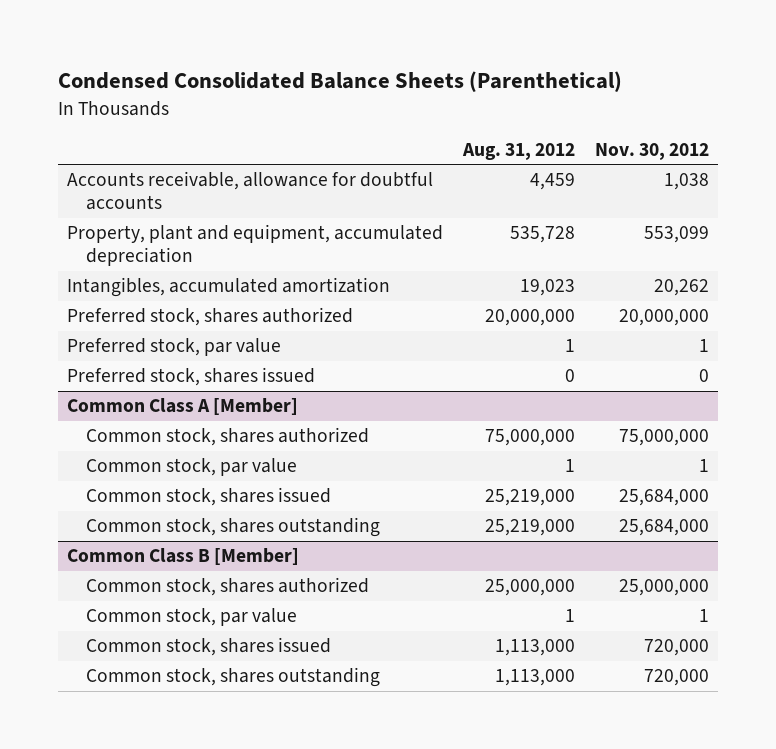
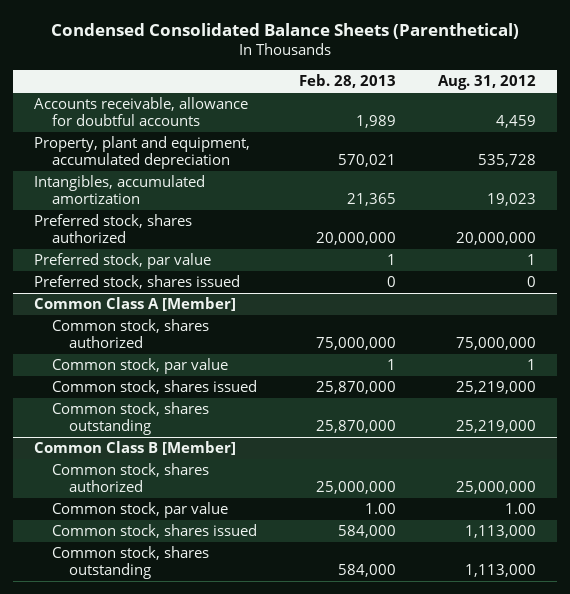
- | Aug. 31, 2012 | Nov. 30, 2012
+ | Feb. 28, 2013 | Aug. 31, 2012
@ Common Class B [Member]
- Common stock, par value | 1 | 1
+ Common stock, par value | 1.00 | 1.00

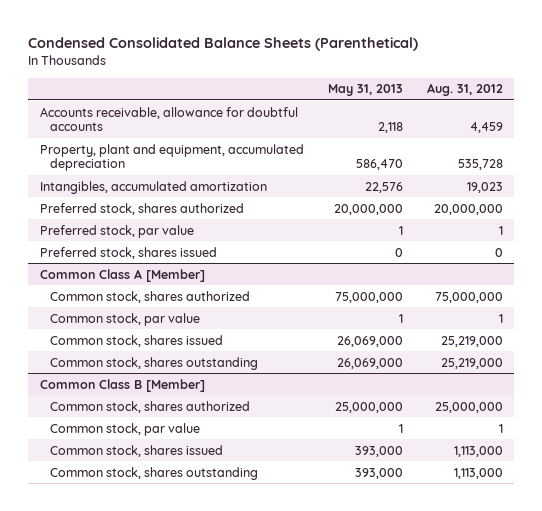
- | Feb. 28, 2013 | Aug. 31, 2012
+ | May 31, 2013 | Aug. 31, 2012
@ Common Class B [Member]
- Common stock, par value | 1.00 | 1.00
+ Common stock, par value | 1 | 1

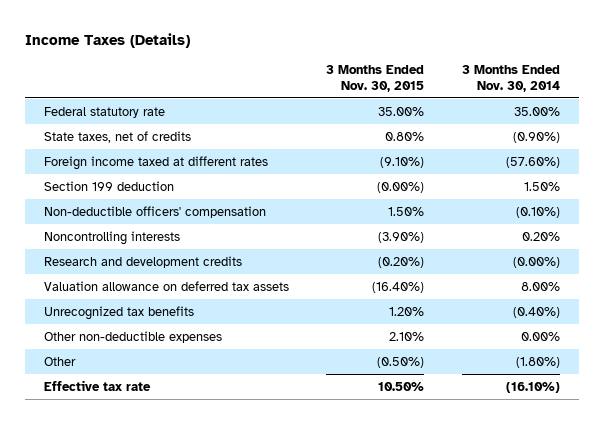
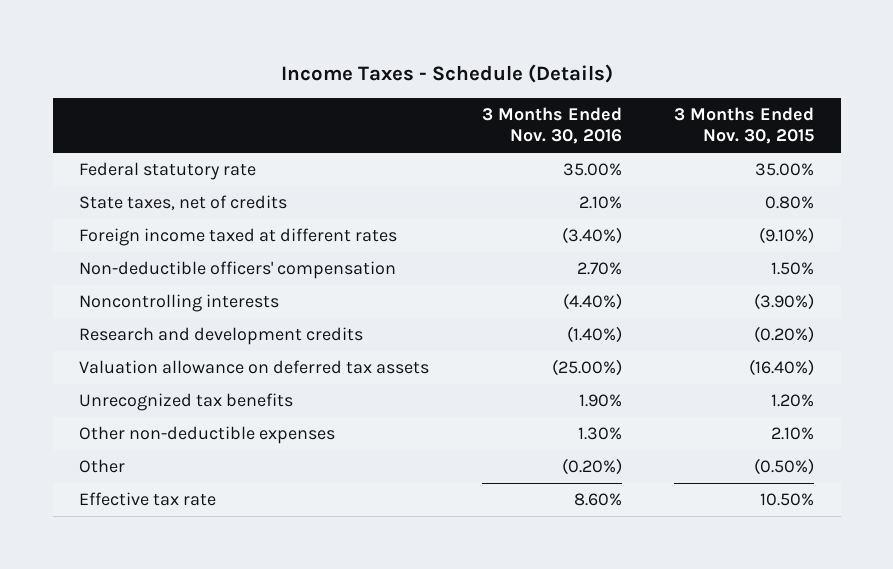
- Income Taxes (Details)
+ Income Taxes - Schedule (Details)
- | 3 Months Ended Nov. 30, 2015 | 3 Months Ended Nov. 30, 2014
+ | 3 Months Ended Nov. 30, 2016 | 3 Months Ended Nov. 30, 2015
- Section 199 deduction | (0.00%) | 1.50%

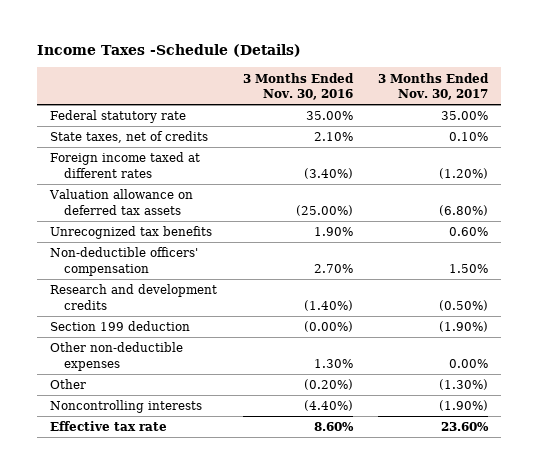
- Income Taxes - Schedule (Details)
+ Income Taxes -Schedule (Details)
- | 3 Months Ended Nov. 30, 2016 | 3 Months Ended Nov. 30, 2015
+ | 3 Months Ended Nov. 30, 2016 | 3 Months Ended Nov. 30, 2017
moved down: Non-deductible officers' compensation | 2.70% | 1.50%
moved down: Research and development credits | (1.40%) | (0.50%)
+ Section 199 deduction | (0.00%) | (1.90%)
moved down: Noncontrolling interests | (4.40%) | (1.90%)

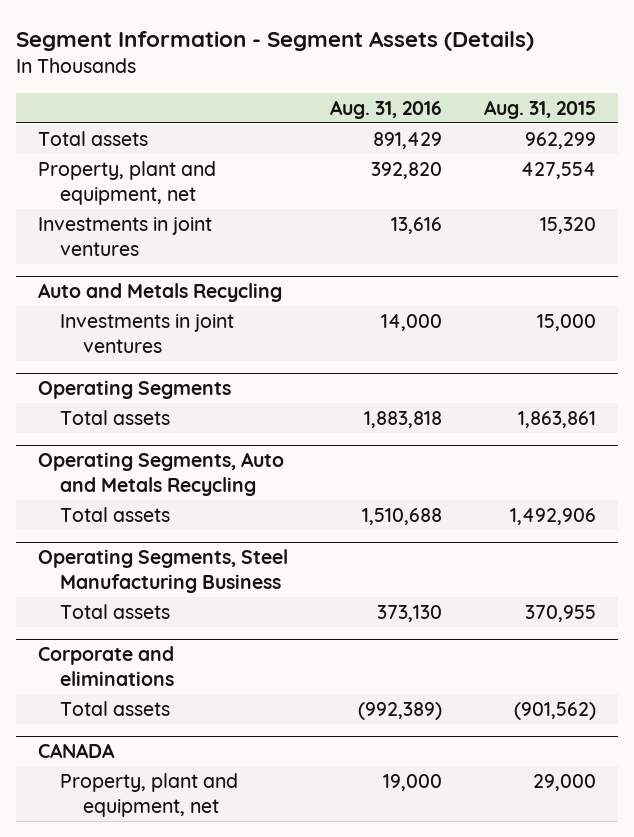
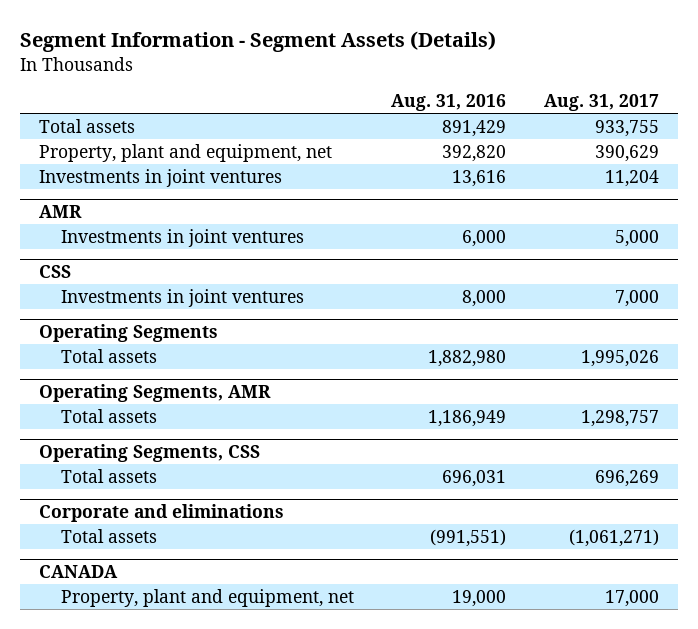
- | Aug. 31, 2016 | Aug. 31, 2015
+ | Aug. 31, 2016 | Aug. 31, 2017
- Auto and Metals Recycling
- Investments in joint ventures | 14,000 | 15,000
+ AMR
+ Investments in joint ventures | 6,000 | 5,000
+ CSS
+ Investments in joint ventures | 8,000 | 7,000
@ Operating Segments
- Total assets | 1,883,818 | 1,863,861
- Operating Segments, Auto and Metals Recycling
- Total assets | 1,510,688 | 1,492,906
- Operating Segments, Steel Manufacturing Business
- Total assets | 373,130 | 370,955
@ Operating Segments
+ Total assets | 1,882,980 | 1,995,026
+ Operating Segments, AMR
+ Total assets | 1,186,949 | 1,298,757
+ Operating Segments, CSS
+ Total assets | 696,031 | 696,269
@ Corporate and eliminations
- Total assets | (992,389) | (901,562)
+ Total assets | (991,551) | (1,061,271)

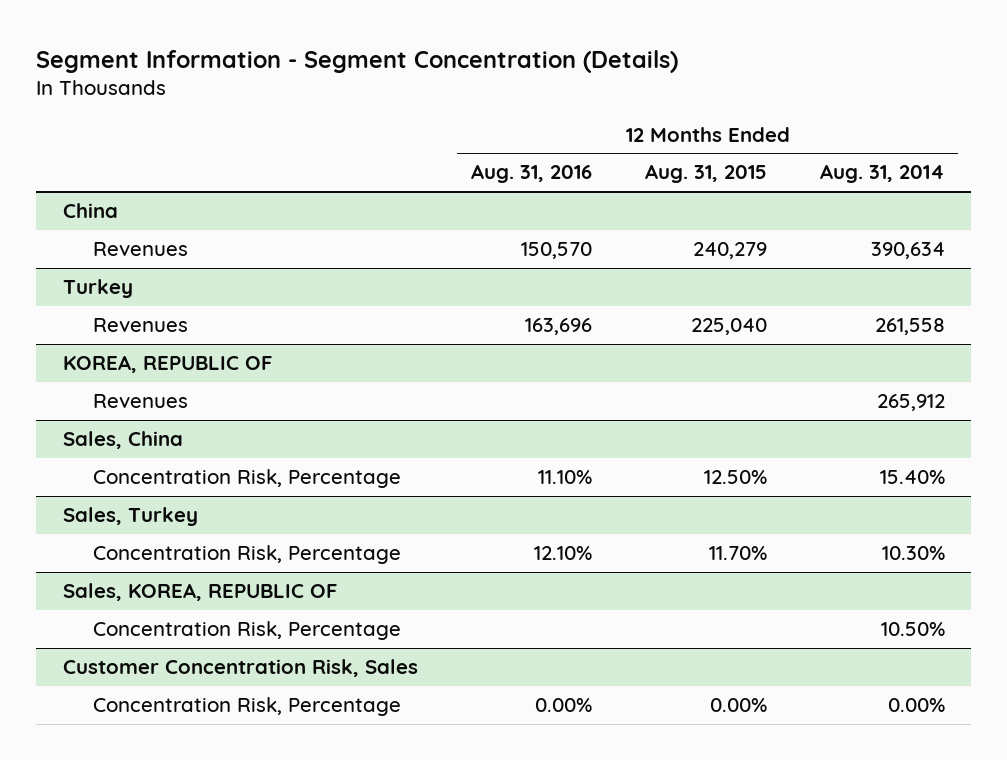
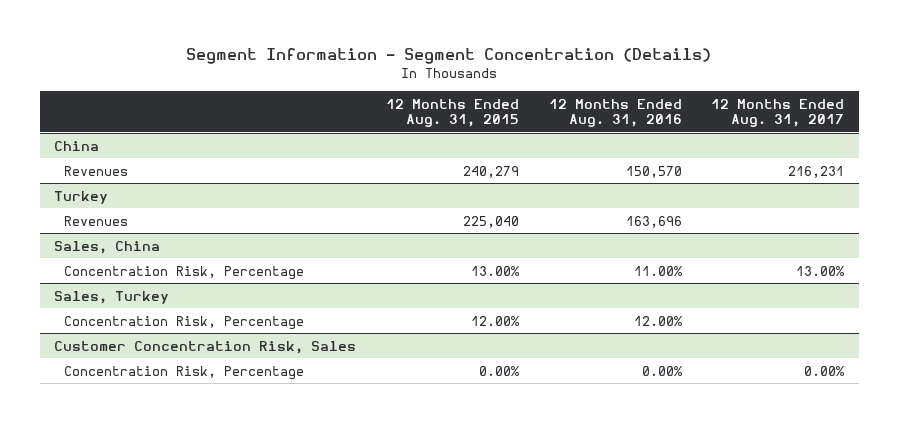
- | 12 Months Ended Aug. 31, 2016 | 12 Months Ended Aug. 31, 2015 | 12 Months Ended Aug. 31, 2014
+ | 12 Months Ended Aug. 31, 2015 | 12 Months Ended Aug. 31, 2016 | 12 Months Ended Aug. 31, 2017
- KOREA, REPUBLIC OF
- Revenues | | | 265,912
@ Sales, China
- Concentration Risk, Percentage | 11.10% | 12.50% | 15.40%
+ Concentration Risk, Percentage | 13.00% | 11.00% | 13.00%
@ Sales, Turkey
- Concentration Risk, Percentage | 12.10% | 11.70% | 10.30%
- Sales, KOREA, REPUBLIC OF
- Concentration Risk, Percentage | | | 10.50%
@ Sales, Turkey
+ Concentration Risk, Percentage | 12.00% | 12.00% |

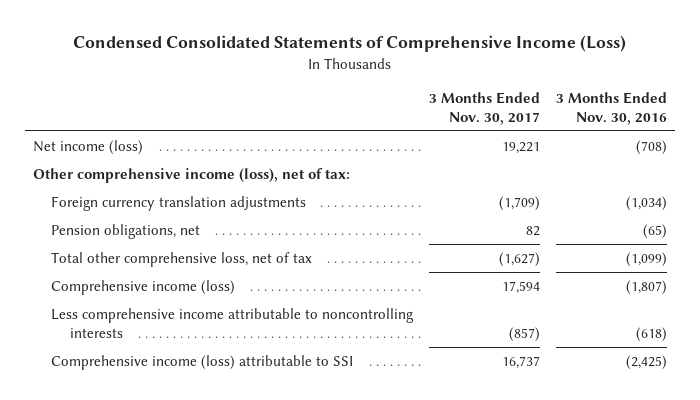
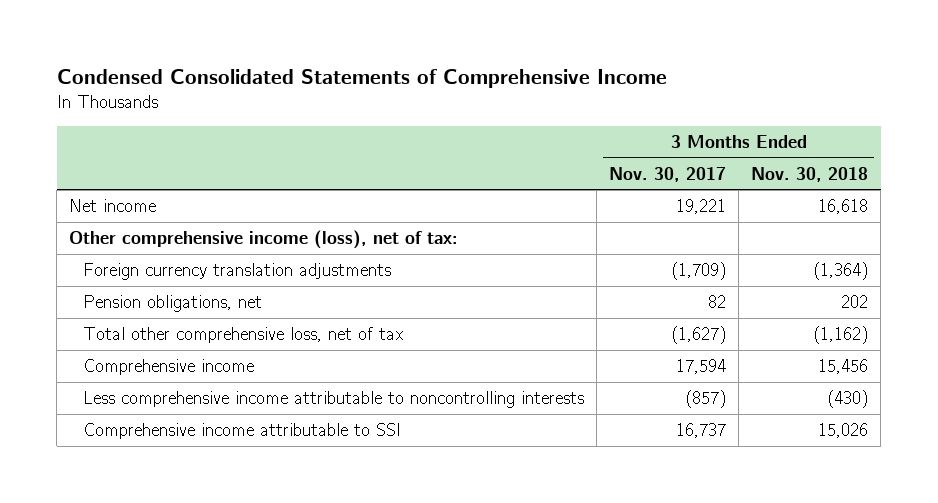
- Condensed Consolidated Statements of Comprehensive Income (Loss)
+ Condensed Consolidated Statements of Comprehensive Income
- | 3 Months Ended Nov. 30, 2017 | 3 Months Ended Nov. 30, 2016
+ | 3 Months Ended Nov. 30, 2017 | 3 Months Ended Nov. 30, 2018
- Net income (loss) | 19,221 | (708)
+ Net income | 19,221 | 16,618
- Comprehensive income (loss) | 17,594 | (1,807)
+ Comprehensive income | 17,594 | 15,456
- Comprehensive income (loss) attributable to SSI | 16,737 | (2,425)
+ Comprehensive income attributable to SSI | 16,737 | 15,026

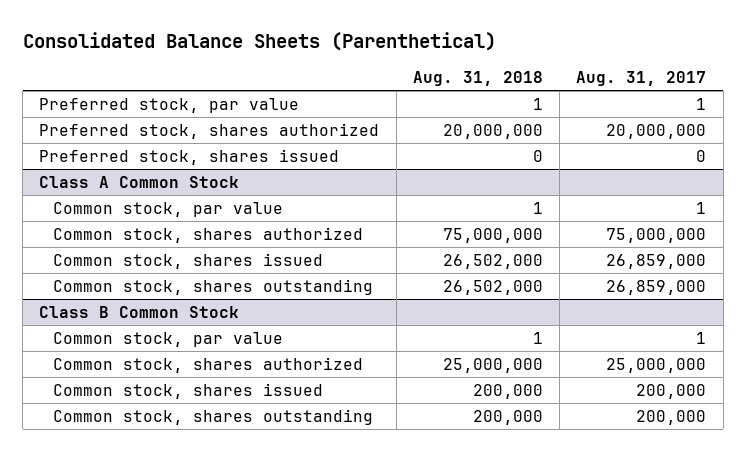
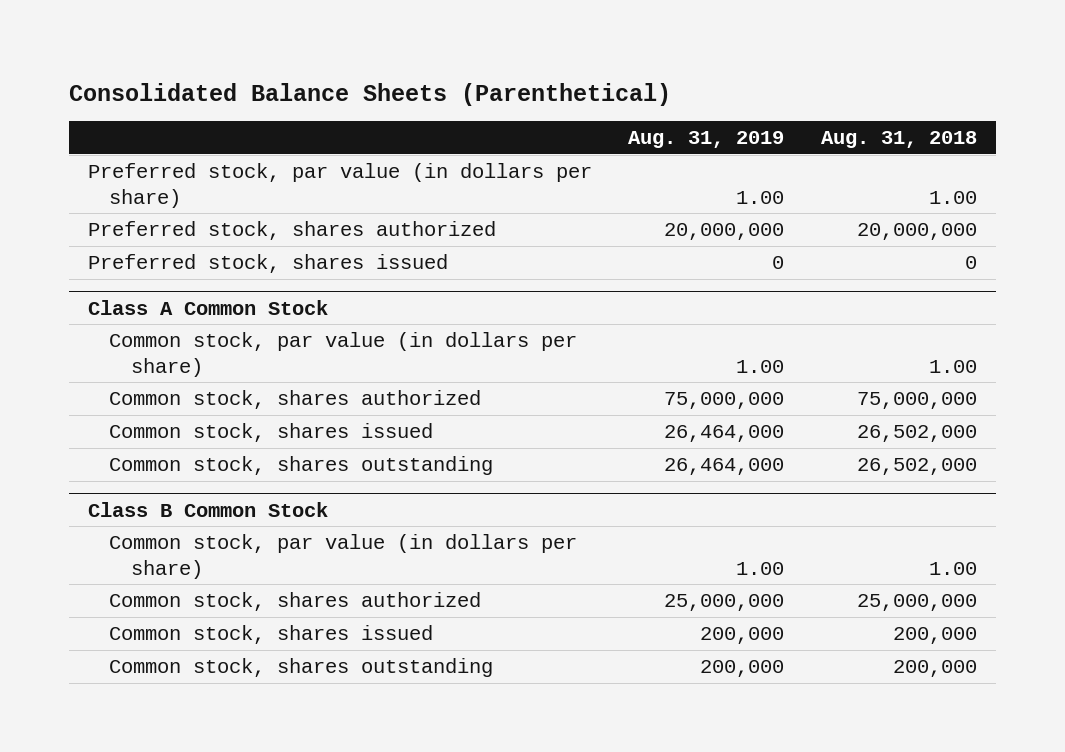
- | Aug. 31, 2018 | Aug. 31, 2017
+ | Aug. 31, 2019 | Aug. 31, 2018
- Preferred stock, par value | 1 | 1
+ Preferred stock, par value (in dollars per share) | 1.00 | 1.00
@ Class A Common Stock
- Common stock, par value | 1 | 1
+ Common stock, par value (in dollars per share) | 1.00 | 1.00
@ Class B Common Stock
- Common stock, par value | 1 | 1
+ Common stock, par value (in dollars per share) | 1.00 | 1.00

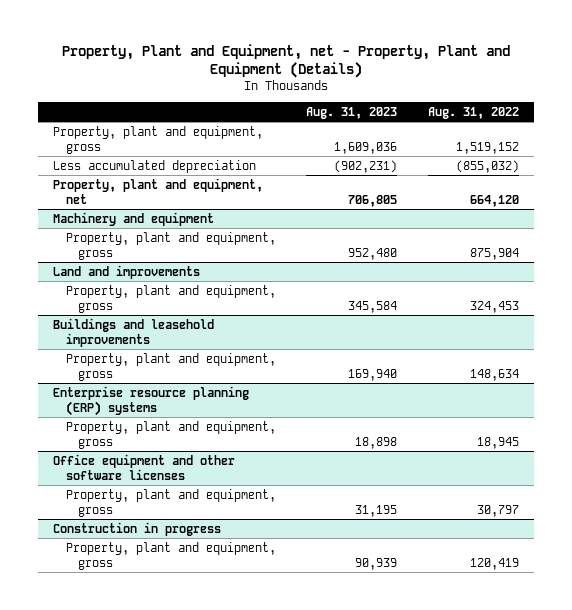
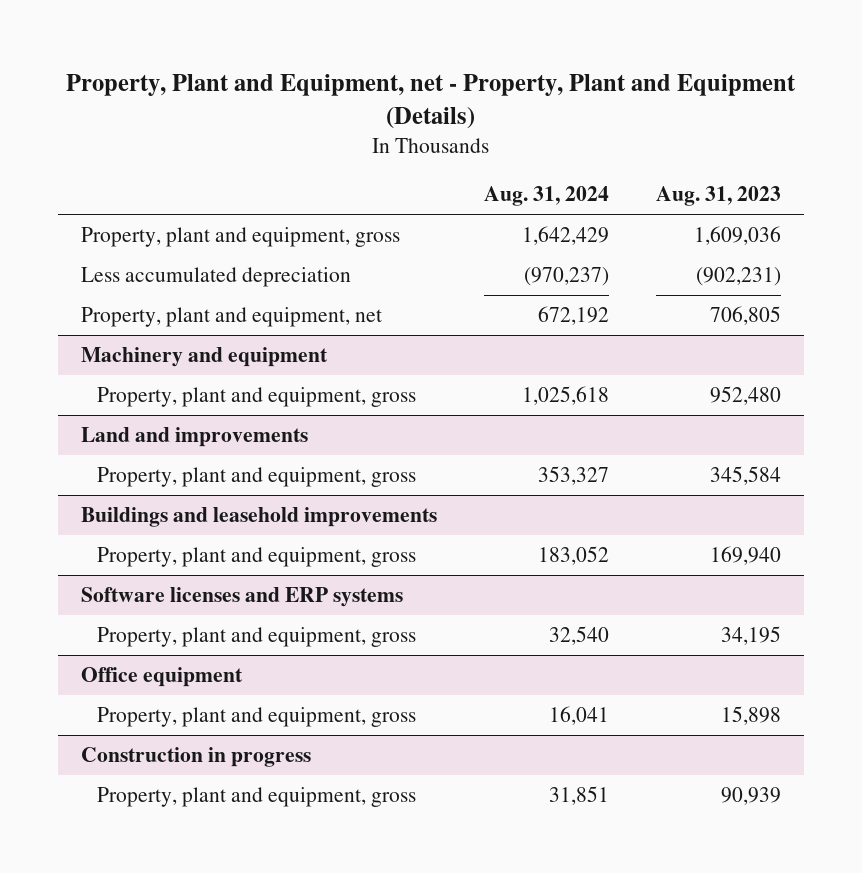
- | Aug. 31, 2023 | Aug. 31, 2022
+ | Aug. 31, 2024 | Aug. 31, 2023
- Enterprise resource planning (ERP) systems
- Property, plant and equipment, gross | 18,898 | 18,945
- Office equipment and other software licenses
- Property, plant and equipment, gross | 31,195 | 30,797
+ Software licenses and ERP systems
+ Property, plant and equipment, gross | 32,540 | 34,195
+ Office equipment
+ Property, plant and equipment, gross | 16,041 | 15,898

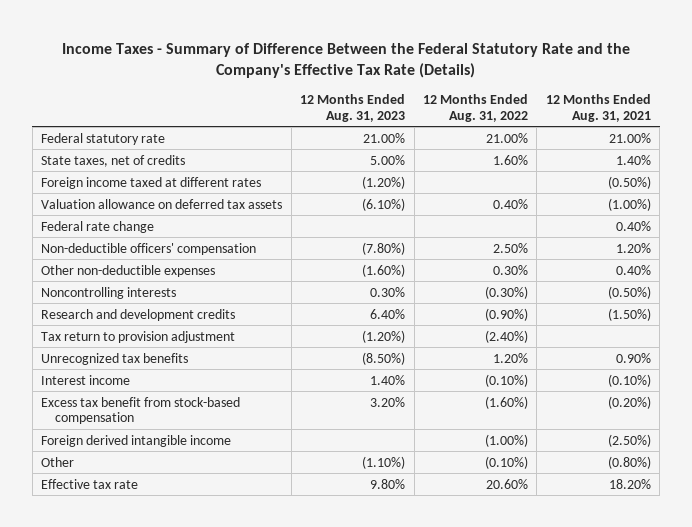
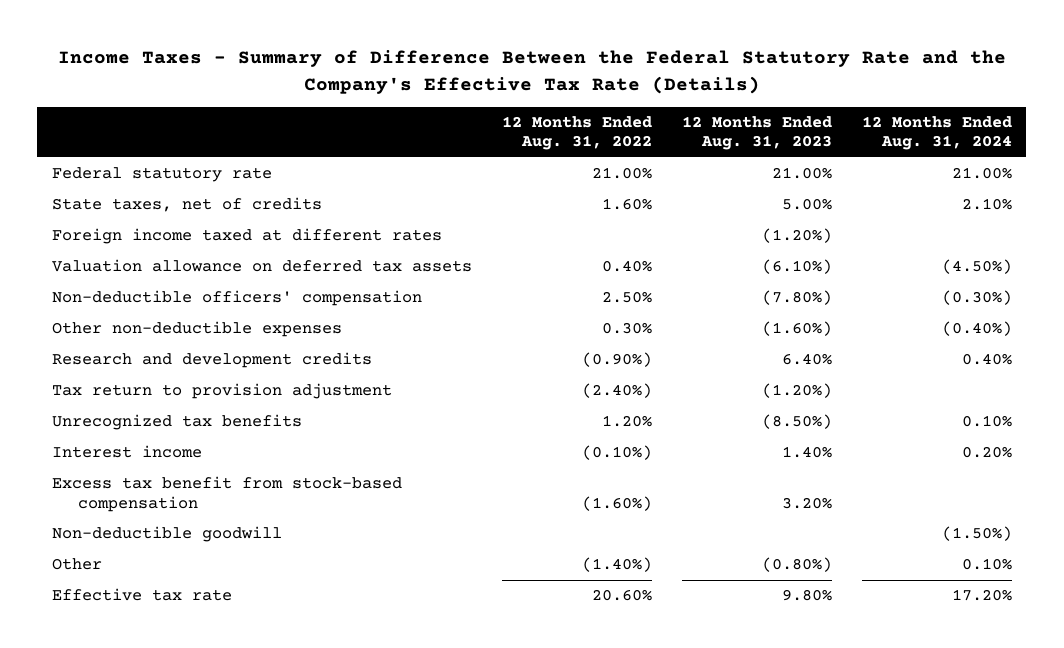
- | 12 Months Ended Aug. 31, 2023 | 12 Months Ended Aug. 31, 2022 | 12 Months Ended Aug. 31, 2021
+ | 12 Months Ended Aug. 31, 2022 | 12 Months Ended Aug. 31, 2023 | 12 Months Ended Aug. 31, 2024
- Federal rate change | | | 0.40%
- Noncontrolling interests | 0.30% | (0.30%) | (0.50%)
- Foreign derived intangible income | | (1.00%) | (2.50%)
- Other | (1.10%) | (0.10%) | (0.80%)
+ Non-deductible goodwill | | | (1.50%)
+ Other | (1.40%) | (0.80%) | 0.10%

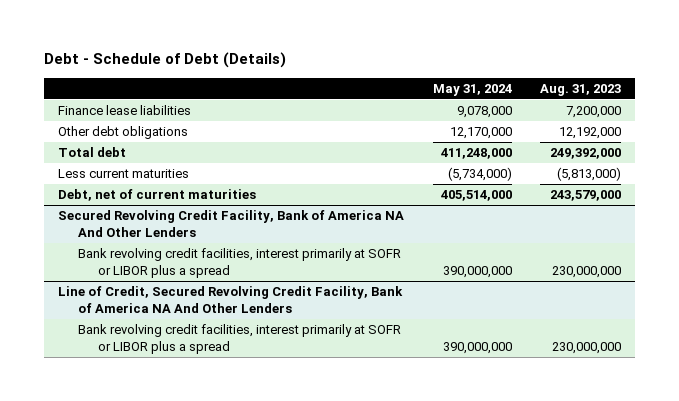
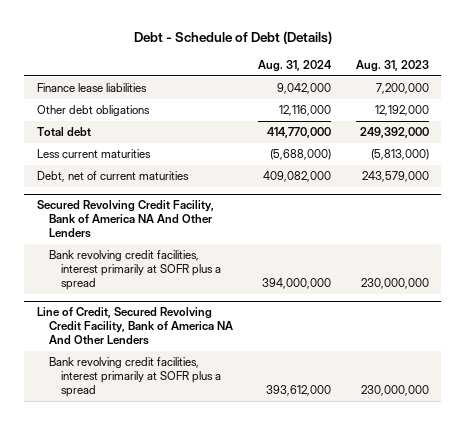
- | May 31, 2024 | Aug. 31, 2023
+ | Aug. 31, 2024 | Aug. 31, 2023
@ Secured Revolving Credit Facility, Bank of America NA And Other Lenders
- Bank revolving credit facilities, interest primarily at SOFR or LIBOR plus a spread | 390,000,000 | 230,000,000
+ Bank revolving credit facilities, interest primarily at SOFR plus a spread | 394,000,000 | 230,000,000
@ Line of Credit, Secured Revolving Credit Facility, Bank of America NA And Other Lenders
- Bank revolving credit facilities, interest primarily at SOFR or LIBOR plus a spread | 390,000,000 | 230,000,000
+ Bank revolving credit facilities, interest primarily at SOFR plus a spread | 393,612,000 | 230,000,000

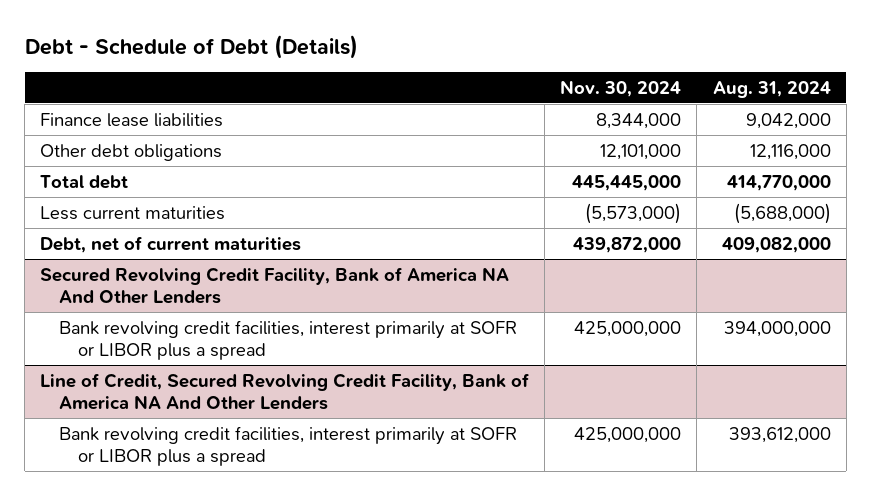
- | Aug. 31, 2024 | Aug. 31, 2023
+ | Nov. 30, 2024 | Aug. 31, 2024
@ Secured Revolving Credit Facility, Bank of America NA And Other Lenders
- Bank revolving credit facilities, interest primarily at SOFR plus a spread | 394,000,000 | 230,000,000
+ Bank revolving credit facilities, interest primarily at SOFR or LIBOR plus a spread | 425,000,000 | 394,000,000
@ Line of Credit, Secured Revolving Credit Facility, Bank of America NA And Other Lenders
- Bank revolving credit facilities, interest primarily at SOFR plus a spread | 393,612,000 | 230,000,000
+ Bank revolving credit facilities, interest primarily at SOFR or LIBOR plus a spread | 425,000,000 | 393,612,000

